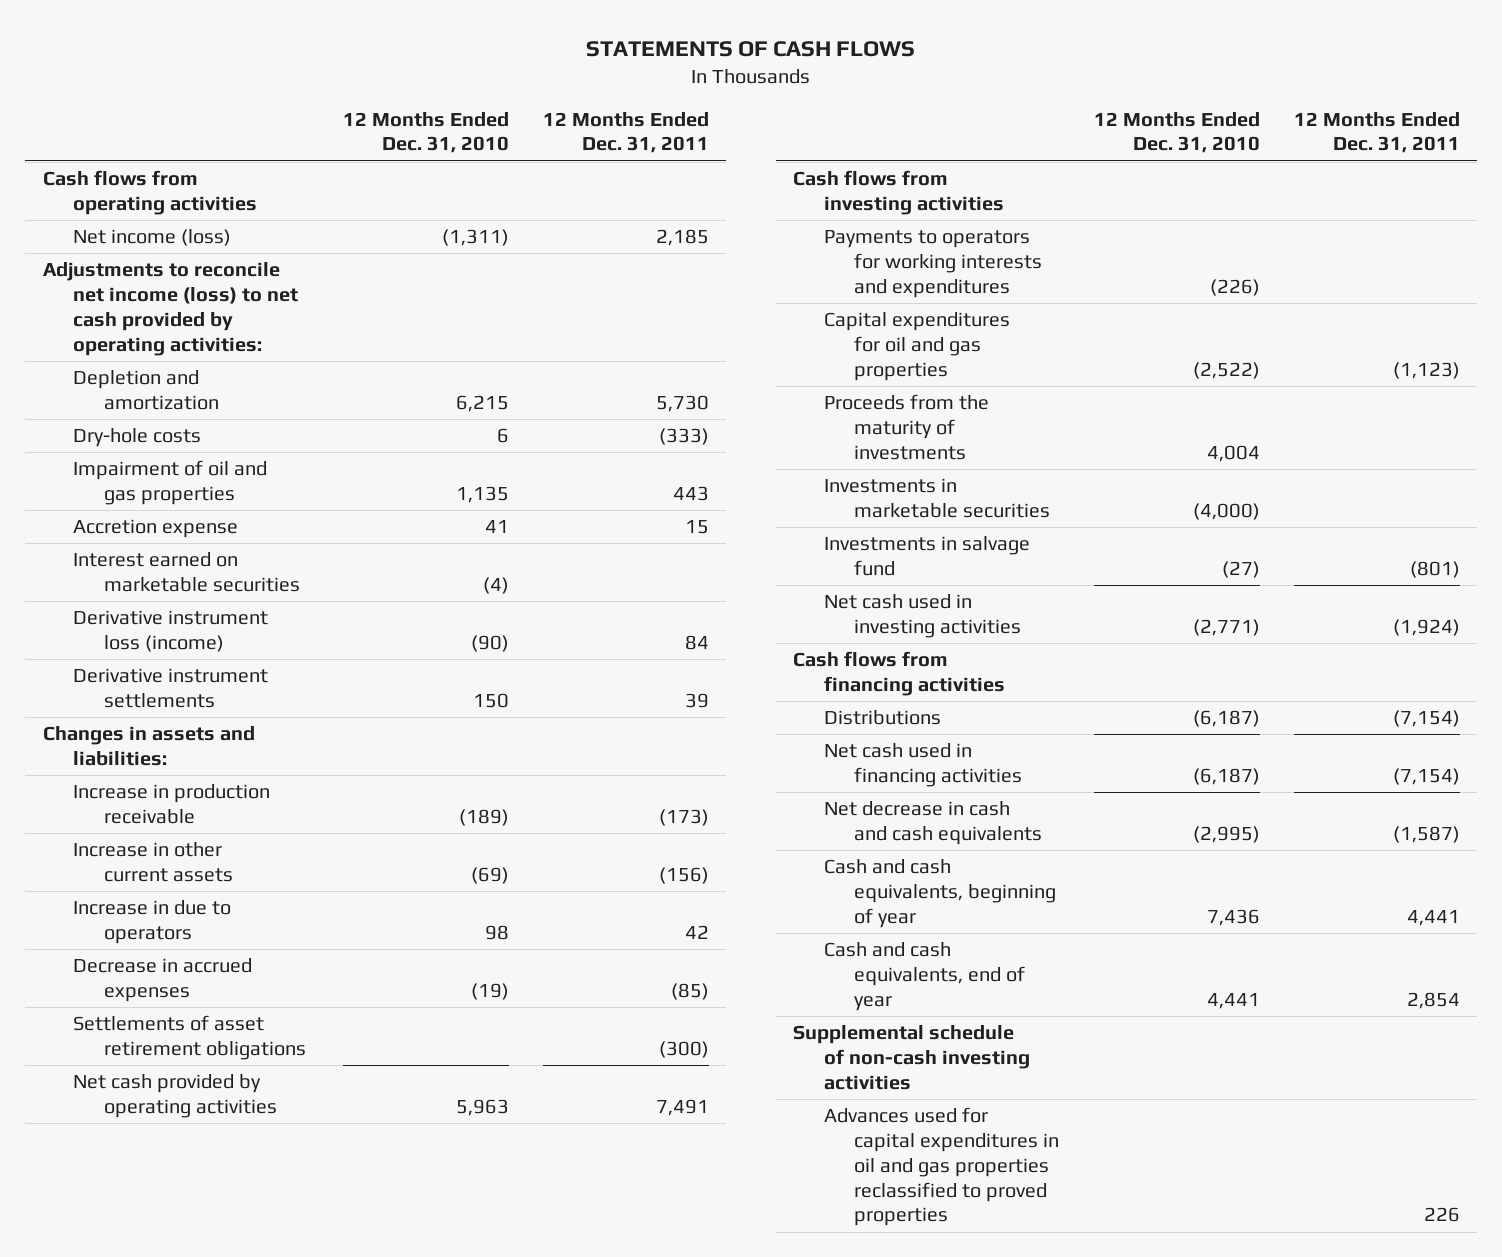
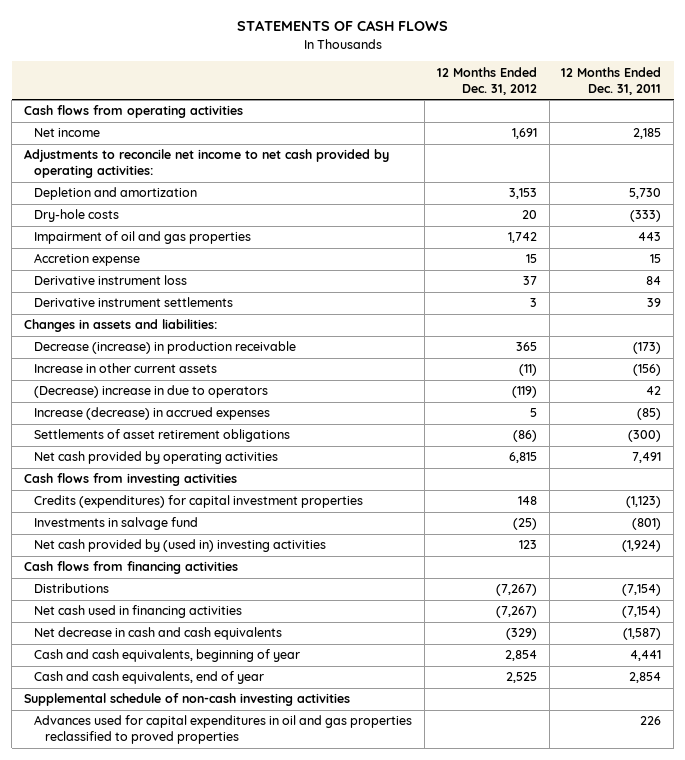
- | 12 Months Ended Dec. 31, 2010 | 12 Months Ended Dec. 31, 2011
+ | 12 Months Ended Dec. 31, 2012 | 12 Months Ended Dec. 31, 2011
- Net income (loss) | (1,311) | 2,185
- Adjustments to reconcile net income (loss) to net cash provided by operating activities:
+ Net income | 1,691 | 2,185
+ Adjustments to reconcile net income to net cash provided by operating activities:
- Interest earned on marketable securities | (4) |
- Derivative instrument loss (income) | (90) | 84
+ Derivative instrument loss | 37 | 84
- Increase in production receivable | (189) | (173)
+ Decrease (increase) in production receivable | 365 | (173)
- Increase in due to operators | 98 | 42
- Decrease in accrued expenses | (19) | (85)
+ (Decrease) increase in due to operators | (119) | 42
+ Increase (decrease) in accrued expenses | 5 | (85)
- Payments to operators for working interests and expenditures | (226) |
- Capital expenditures for oil and gas properties | (2,522) | (1,123)
- Proceeds from the maturity of investments | 4,004 |
- Investments in marketable securities | (4,000) |
+ Credits (expenditures) for capital investment properties | 148 | (1,123)
- Net cash used in investing activities | (2,771) | (1,924)
+ Net cash provided by (used in) investing activities | 123 | (1,924)

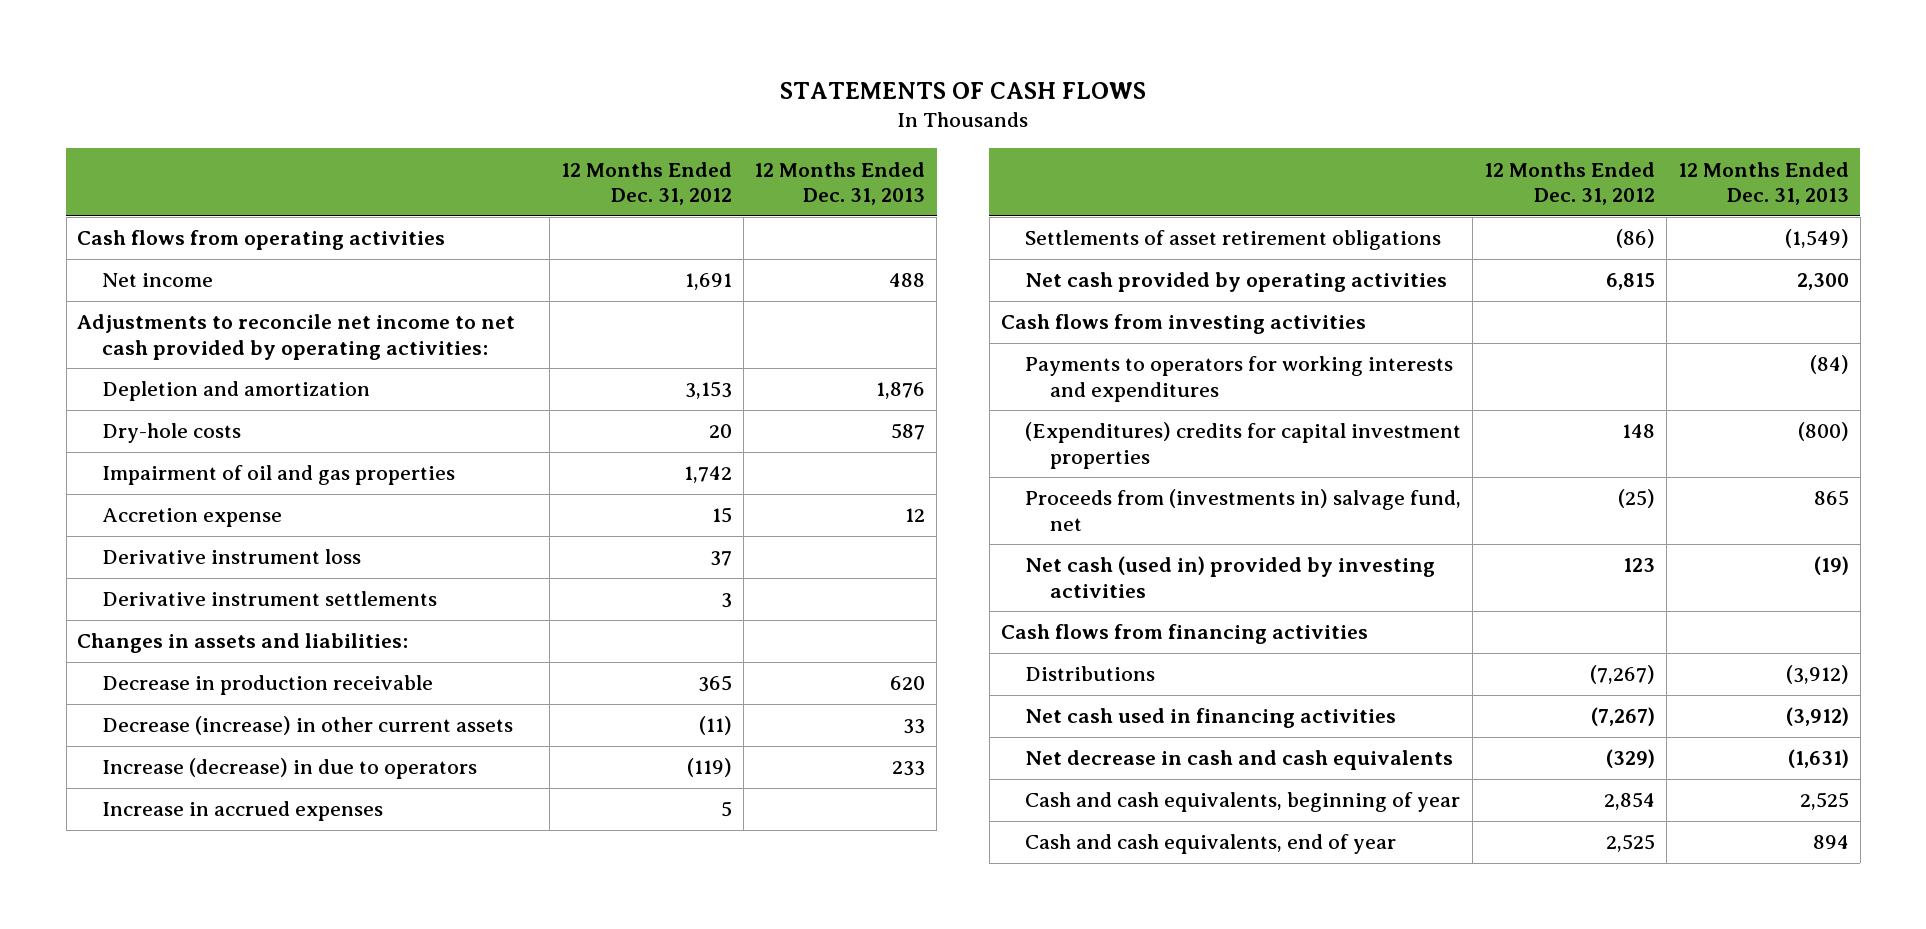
- | 12 Months Ended Dec. 31, 2012 | 12 Months Ended Dec. 31, 2011
+ | 12 Months Ended Dec. 31, 2012 | 12 Months Ended Dec. 31, 2013
- Decrease (increase) in production receivable | 365 | (173)
- Increase in other current assets | (11) | (156)
- (Decrease) increase in due to operators | (119) | 42
- Increase (decrease) in accrued expenses | 5 | (85)
+ Decrease in production receivable | 365 | 620
+ Decrease (increase) in other current assets | (11) | 33
+ Increase (decrease) in due to operators | (119) | 233
+ Increase in accrued expenses | 5 |
- Credits (expenditures) for capital investment properties | 148 | (1,123)
- Investments in salvage fund | (25) | (801)
- Net cash provided by (used in) investing activities | 123 | (1,924)
+ Payments to operators for working interests and expenditures | | (84)
+ (Expenditures) credits for capital investment properties | 148 | (800)
+ Proceeds from (investments in) salvage fund, net | (25) | 865
+ Net cash (used in) provided by investing activities | 123 | (19)
- Supplemental schedule of non-cash investing activities
- Advances used for capital expenditures in oil and gas properties reclassified to proved properties | | 226

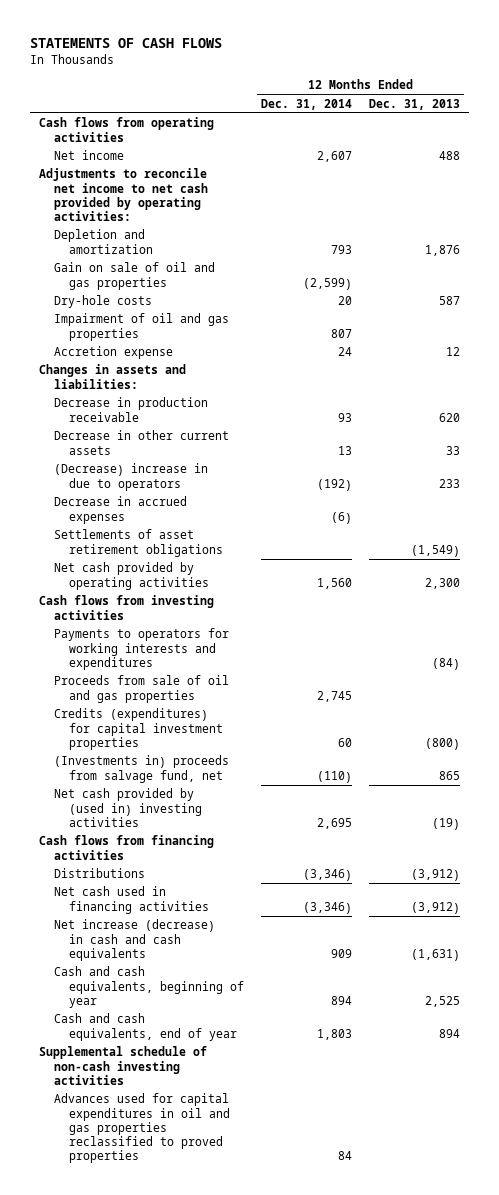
- | 12 Months Ended Dec. 31, 2012 | 12 Months Ended Dec. 31, 2013
+ | 12 Months Ended Dec. 31, 2014 | 12 Months Ended Dec. 31, 2013
+ Gain on sale of oil and gas properties | (2,599) |
- Derivative instrument loss | 37 |
- Derivative instrument settlements | 3 |
- Decrease (increase) in other current assets | (11) | 33
- Increase (decrease) in due to operators | (119) | 233
- Increase in accrued expenses | 5 |
+ Decrease in other current assets | 13 | 33
+ (Decrease) increase in due to operators | (192) | 233
+ Decrease in accrued expenses | (6) |
- (Expenditures) credits for capital investment properties | 148 | (800)
- Proceeds from (investments in) salvage fund, net | (25) | 865
- Net cash (used in) provided by investing activities | 123 | (19)
+ Proceeds from sale of oil and gas properties | 2,745 |
+ Credits (expenditures) for capital investment properties | 60 | (800)
+ (Investments in) proceeds from salvage fund, net | (110) | 865
+ Net cash provided by (used in) investing activities | 2,695 | (19)
- Net decrease in cash and cash equivalents | (329) | (1,631)
+ Net increase (decrease) in cash and cash equivalents | 909 | (1,631)
+ Supplemental schedule of non-cash investing activities
+ Advances used for capital expenditures in oil and gas properties reclassified to proved properties | 84 |

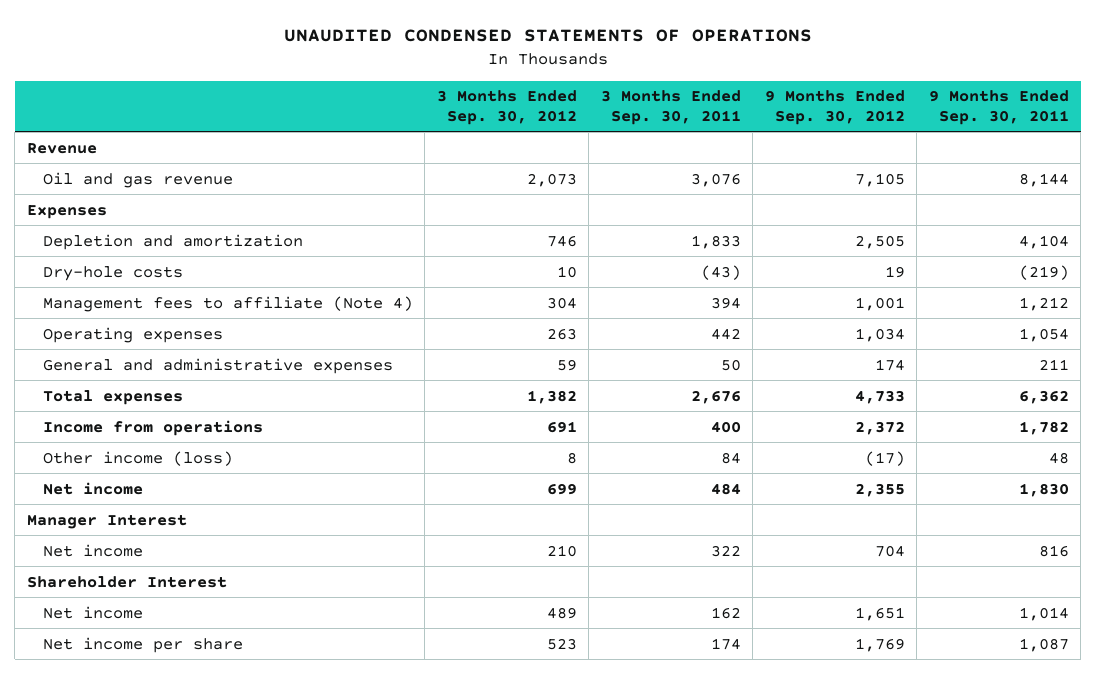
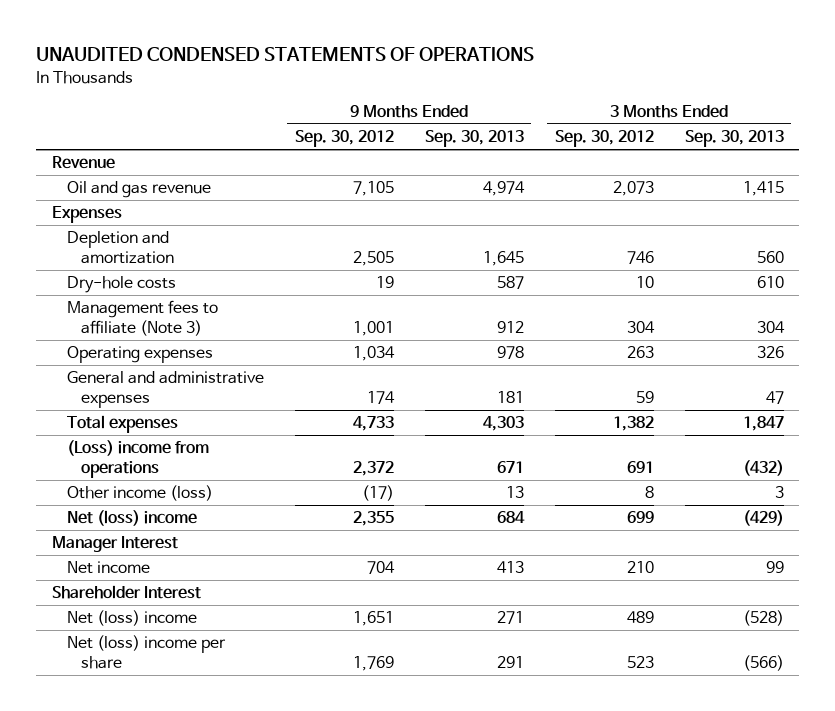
- | 3 Months Ended Sep. 30, 2012 | 3 Months Ended Sep. 30, 2011 | 9 Months Ended Sep. 30, 2012 | 9 Months Ended Sep. 30, 2011
+ | 9 Months Ended Sep. 30, 2012 | 9 Months Ended Sep. 30, 2013 | 3 Months Ended Sep. 30, 2012 | 3 Months Ended Sep. 30, 2013
- Management fees to affiliate (Note 4) | 304 | 394 | 1,001 | 1,212
+ Management fees to affiliate (Note 3) | 1,001 | 912 | 304 | 304
- Income from operations | 691 | 400 | 2,372 | 1,782
+ (Loss) income from operations | 2,372 | 671 | 691 | (432)
- Net income | 699 | 484 | 2,355 | 1,830
+ Net (loss) income | 2,355 | 684 | 699 | (429)
- Net income | 489 | 162 | 1,651 | 1,014
- Net income per share | 523 | 174 | 1,769 | 1,087
+ Net (loss) income | 1,651 | 271 | 489 | (528)
+ Net (loss) income per share | 1,769 | 291 | 523 | (566)

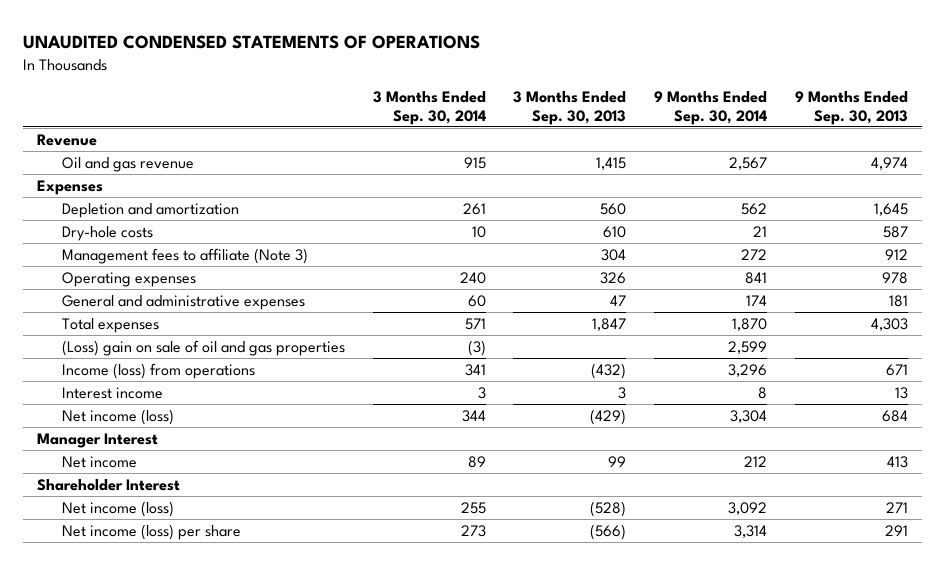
- | 9 Months Ended Sep. 30, 2012 | 9 Months Ended Sep. 30, 2013 | 3 Months Ended Sep. 30, 2012 | 3 Months Ended Sep. 30, 2013
+ | 3 Months Ended Sep. 30, 2014 | 3 Months Ended Sep. 30, 2013 | 9 Months Ended Sep. 30, 2014 | 9 Months Ended Sep. 30, 2013
- (Loss) income from operations | 2,372 | 671 | 691 | (432)
- Other income (loss) | (17) | 13 | 8 | 3
- Net (loss) income | 2,355 | 684 | 699 | (429)
+ (Loss) gain on sale of oil and gas properties | (3) | | 2,599 |
+ Income (loss) from operations | 341 | (432) | 3,296 | 671
+ Interest income | 3 | 3 | 8 | 13
+ Net income (loss) | 344 | (429) | 3,304 | 684
- Net (loss) income | 1,651 | 271 | 489 | (528)
- Net (loss) income per share | 1,769 | 291 | 523 | (566)
+ Net income (loss) | 255 | (528) | 3,092 | 271
+ Net income (loss) per share | 273 | (566) | 3,314 | 291

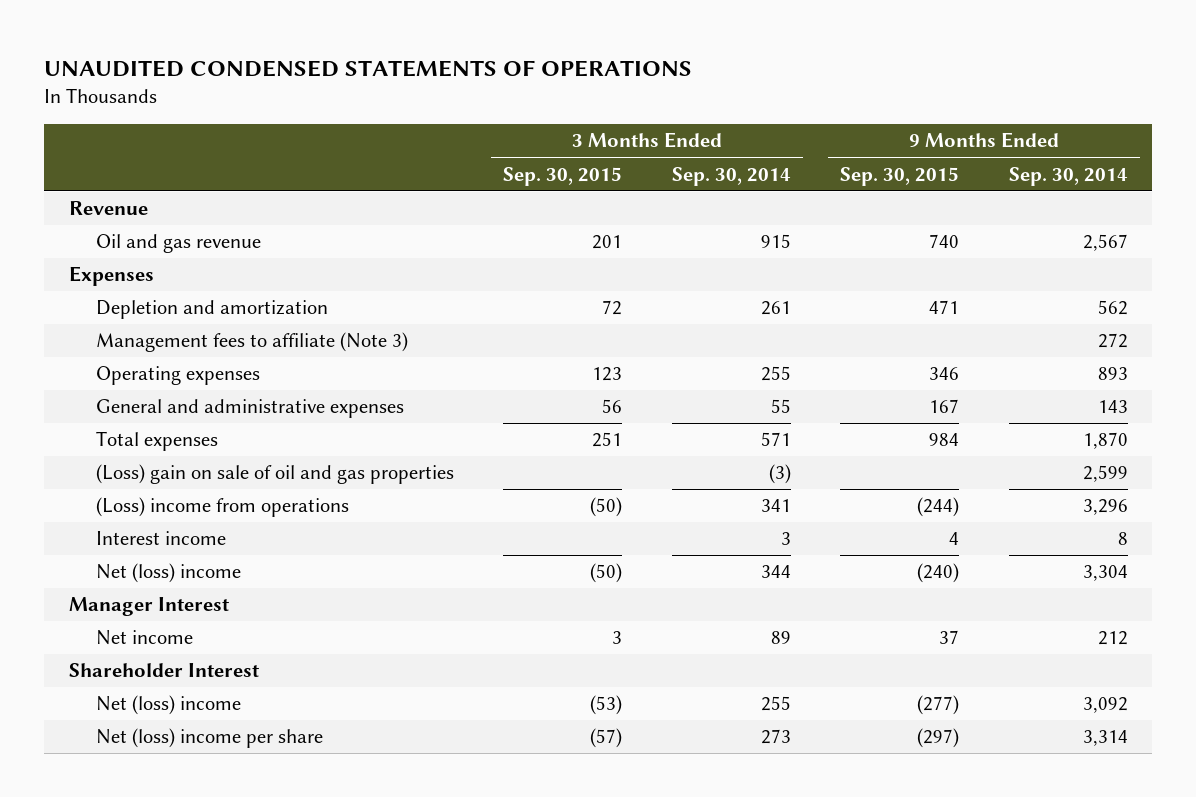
- | 3 Months Ended Sep. 30, 2014 | 3 Months Ended Sep. 30, 2013 | 9 Months Ended Sep. 30, 2014 | 9 Months Ended Sep. 30, 2013
+ | 3 Months Ended Sep. 30, 2015 | 3 Months Ended Sep. 30, 2014 | 9 Months Ended Sep. 30, 2015 | 9 Months Ended Sep. 30, 2014
- Dry-hole costs | 10 | 610 | 21 | 587
- Operating expenses | 240 | 326 | 841 | 978
- General and administrative expenses | 60 | 47 | 174 | 181
+ Operating expenses | 123 | 255 | 346 | 893
+ General and administrative expenses | 56 | 55 | 167 | 143
- Income (loss) from operations | 341 | (432) | 3,296 | 671
+ (Loss) income from operations | (50) | 341 | (244) | 3,296
- Net income (loss) | 344 | (429) | 3,304 | 684
+ Net (loss) income | (50) | 344 | (240) | 3,304
- Net income (loss) | 255 | (528) | 3,092 | 271
- Net income (loss) per share | 273 | (566) | 3,314 | 291
+ Net (loss) income | (53) | 255 | (277) | 3,092
+ Net (loss) income per share | (57) | 273 | (297) | 3,314

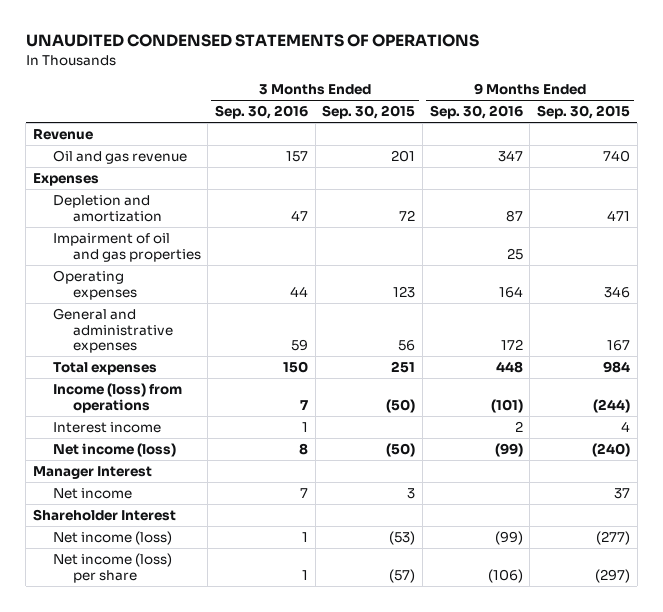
- | 3 Months Ended Sep. 30, 2015 | 3 Months Ended Sep. 30, 2014 | 9 Months Ended Sep. 30, 2015 | 9 Months Ended Sep. 30, 2014
+ | 3 Months Ended Sep. 30, 2016 | 3 Months Ended Sep. 30, 2015 | 9 Months Ended Sep. 30, 2016 | 9 Months Ended Sep. 30, 2015
- Management fees to affiliate (Note 3) | | | | 272
+ Impairment of oil and gas properties | | | 25 |
- (Loss) gain on sale of oil and gas properties | | (3) | | 2,599
- (Loss) income from operations | (50) | 341 | (244) | 3,296
+ Income (loss) from operations | 7 | (50) | (101) | (244)
- Net (loss) income | (50) | 344 | (240) | 3,304
+ Net income (loss) | 8 | (50) | (99) | (240)
- Net (loss) income | (53) | 255 | (277) | 3,092
- Net (loss) income per share | (57) | 273 | (297) | 3,314
+ Net income (loss) | 1 | (53) | (99) | (277)
+ Net income (loss) per share | 1 | (57) | (106) | (297)

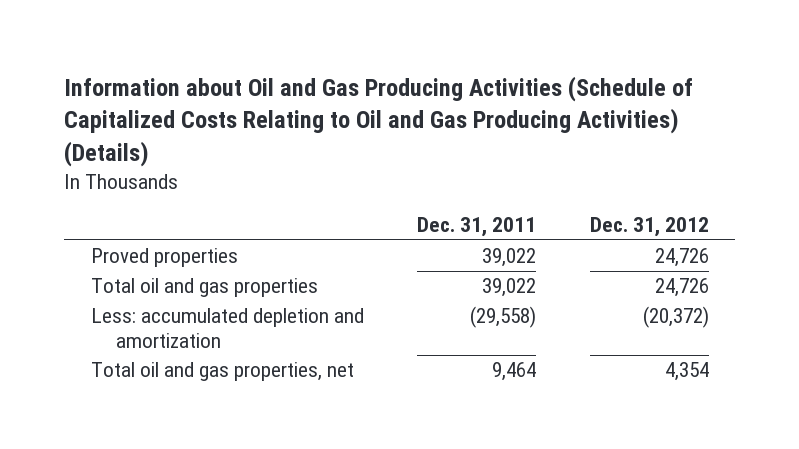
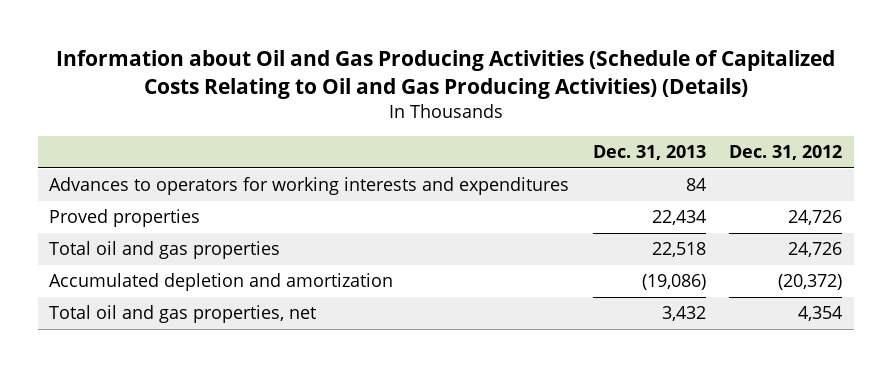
- | Dec. 31, 2011 | Dec. 31, 2012
+ | Dec. 31, 2013 | Dec. 31, 2012
+ Advances to operators for working interests and expenditures | 84 |
- Less: accumulated depletion and amortization | (29,558) | (20,372)
+ Accumulated depletion and amortization | (19,086) | (20,372)

